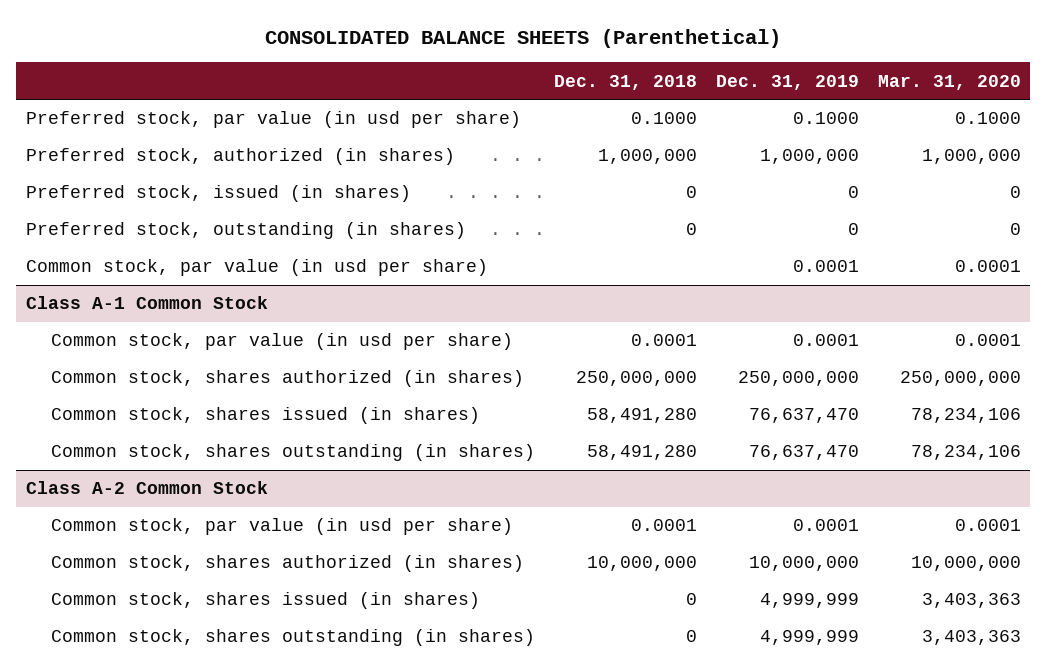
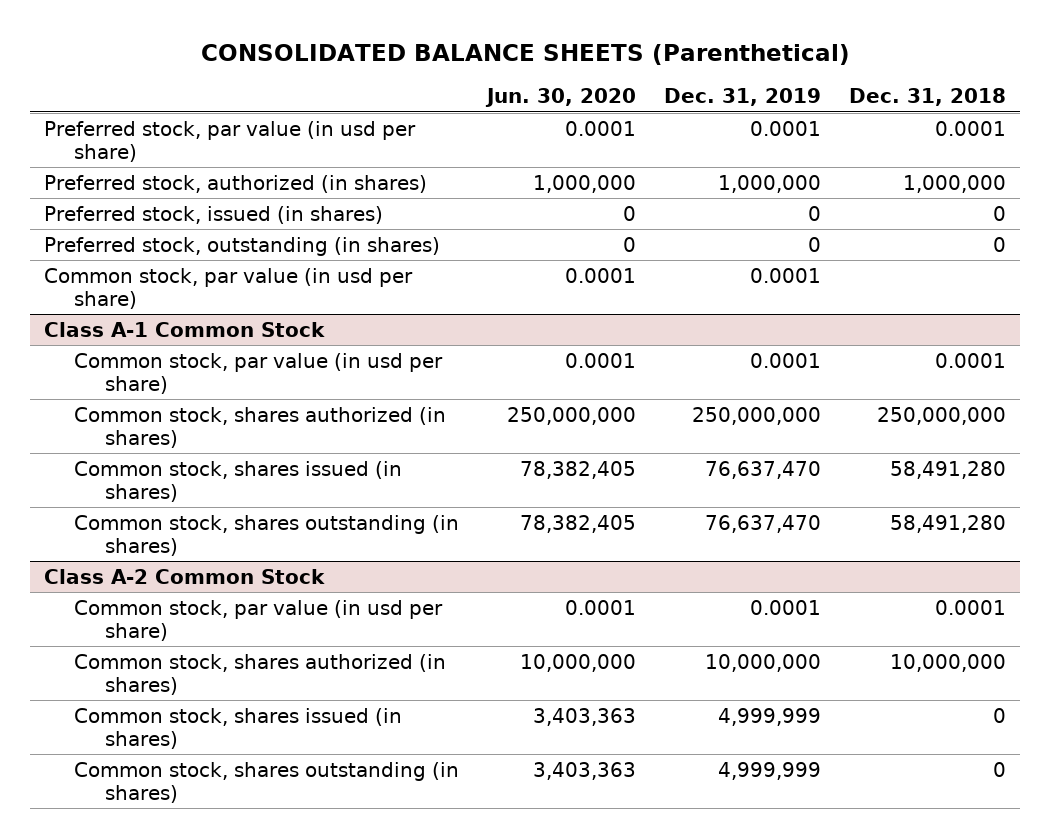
- | Dec. 31, 2018 | Dec. 31, 2019 | Mar. 31, 2020
+ | Jun. 30, 2020 | Dec. 31, 2019 | Dec. 31, 2018
- Preferred stock, par value (in usd per share) | 0.1000 | 0.1000 | 0.1000
+ Preferred stock, par value (in usd per share) | 0.0001 | 0.0001 | 0.0001

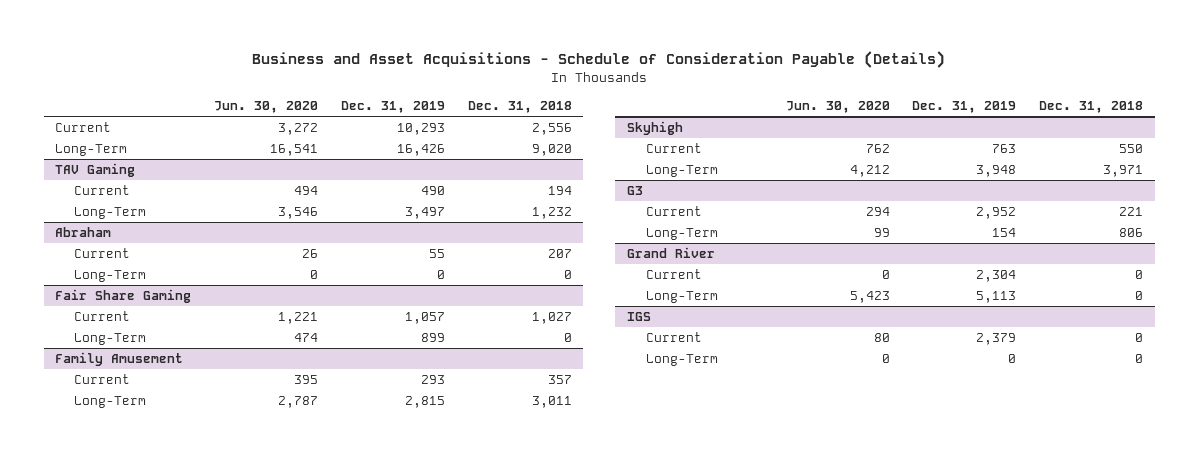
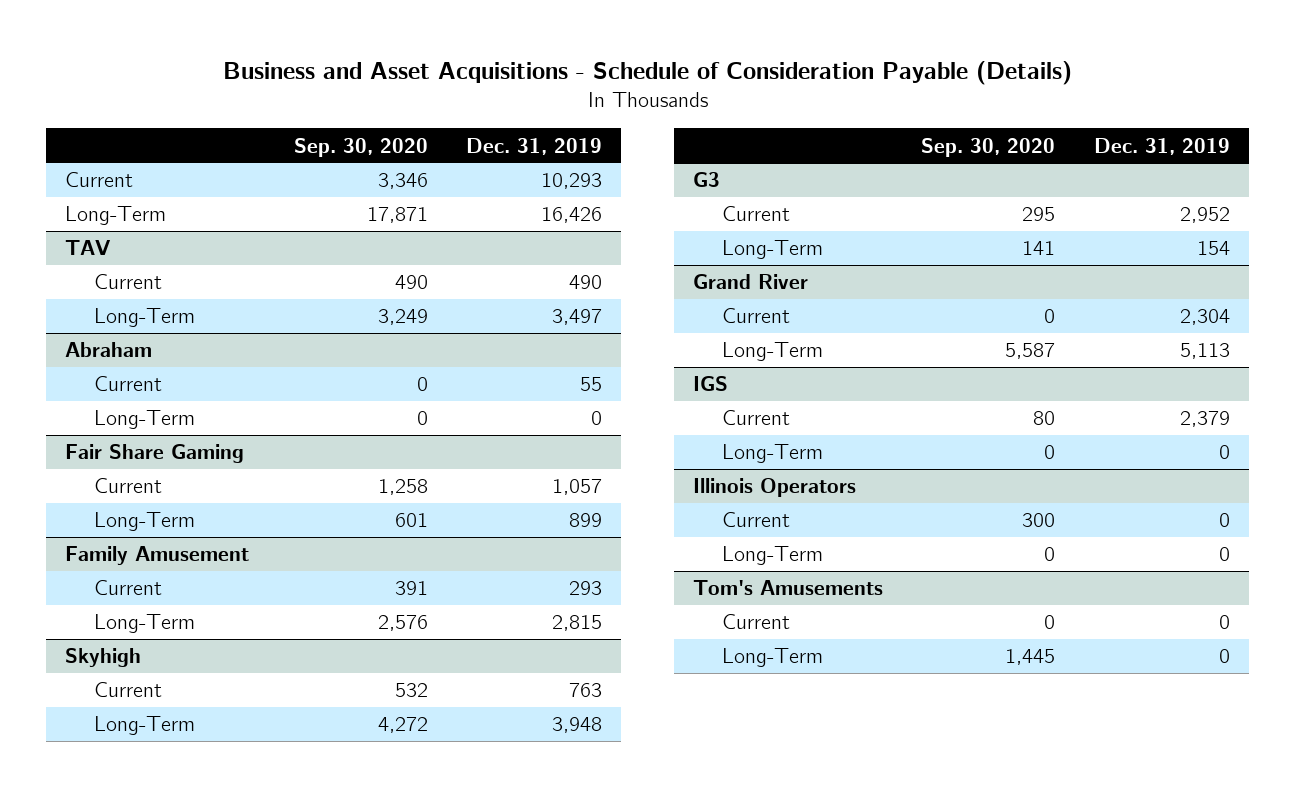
- | Jun. 30, 2020 | Dec. 31, 2019 | Dec. 31, 2018
+ | Sep. 30, 2020 | Dec. 31, 2019
- TAV Gaming
+ TAV
+ Illinois Operators
+ Current | 300 | 0
+ Long-Term | 0 | 0
+ Tom's Amusements
+ Current | 0 | 0
+ Long-Term | 1,445 | 0

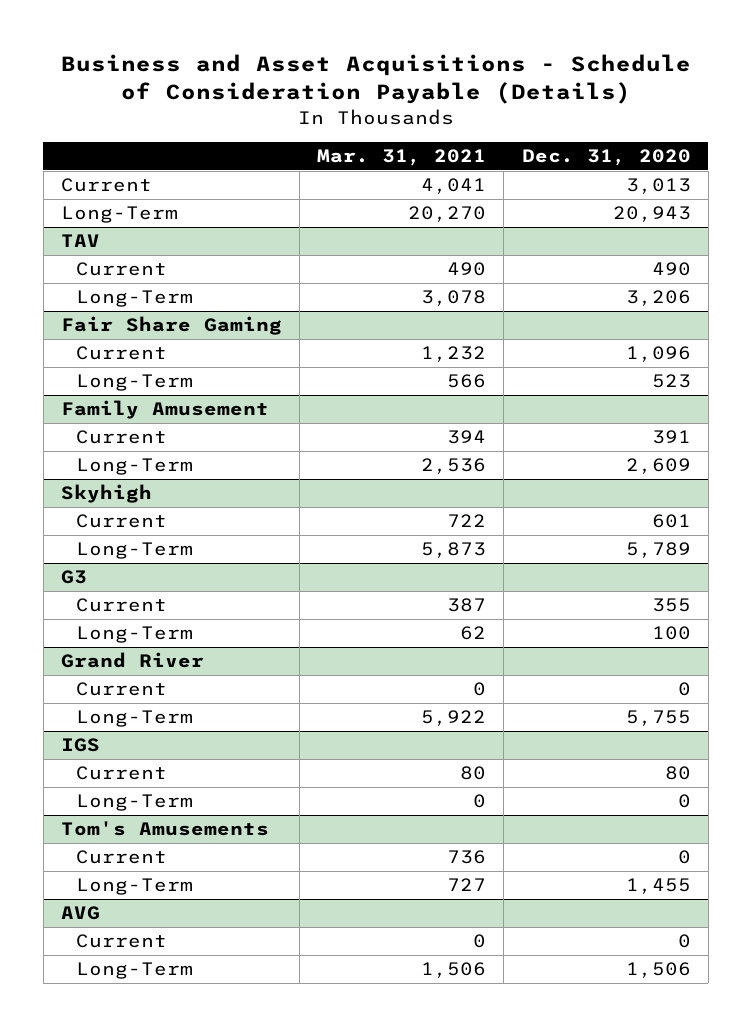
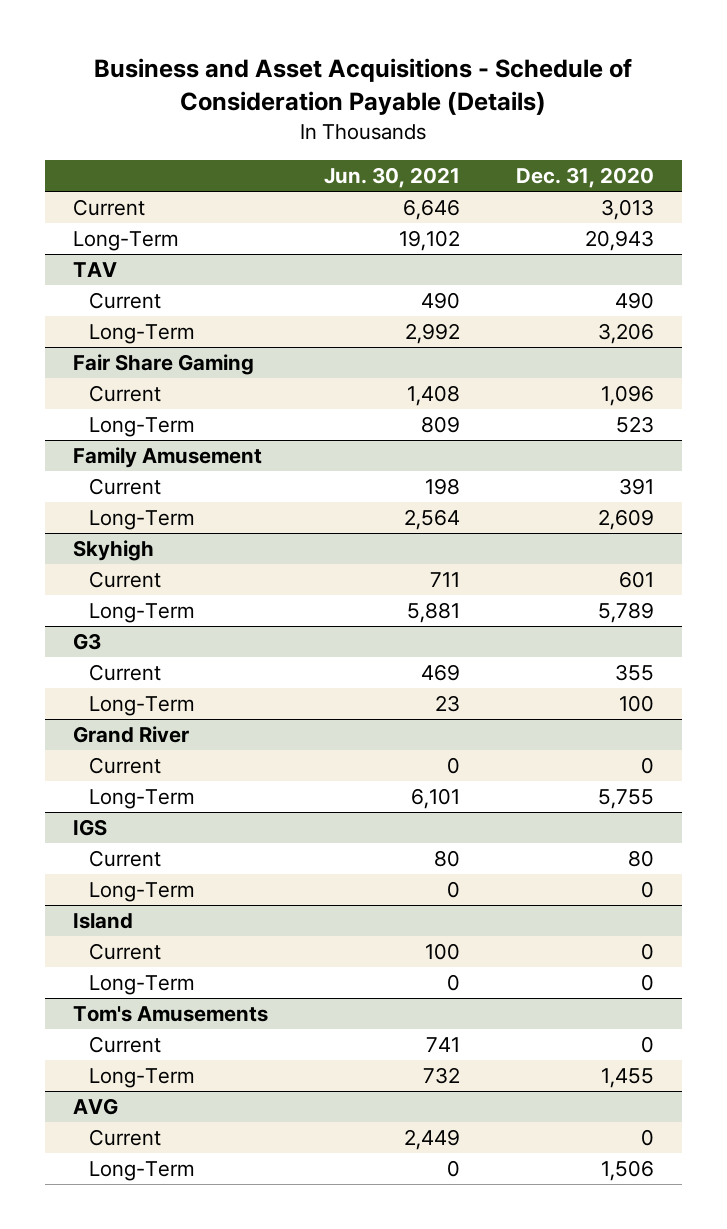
- | Mar. 31, 2021 | Dec. 31, 2020
+ | Jun. 30, 2021 | Dec. 31, 2020
+ Island
+ Current | 100 | 0
+ Long-Term | 0 | 0

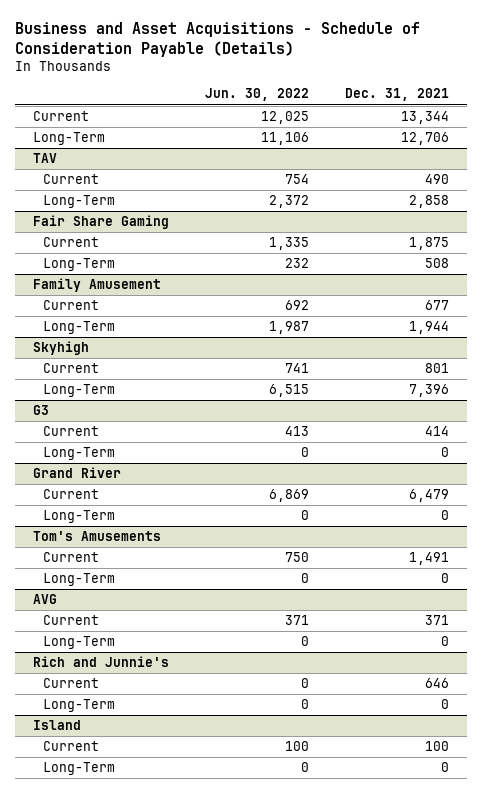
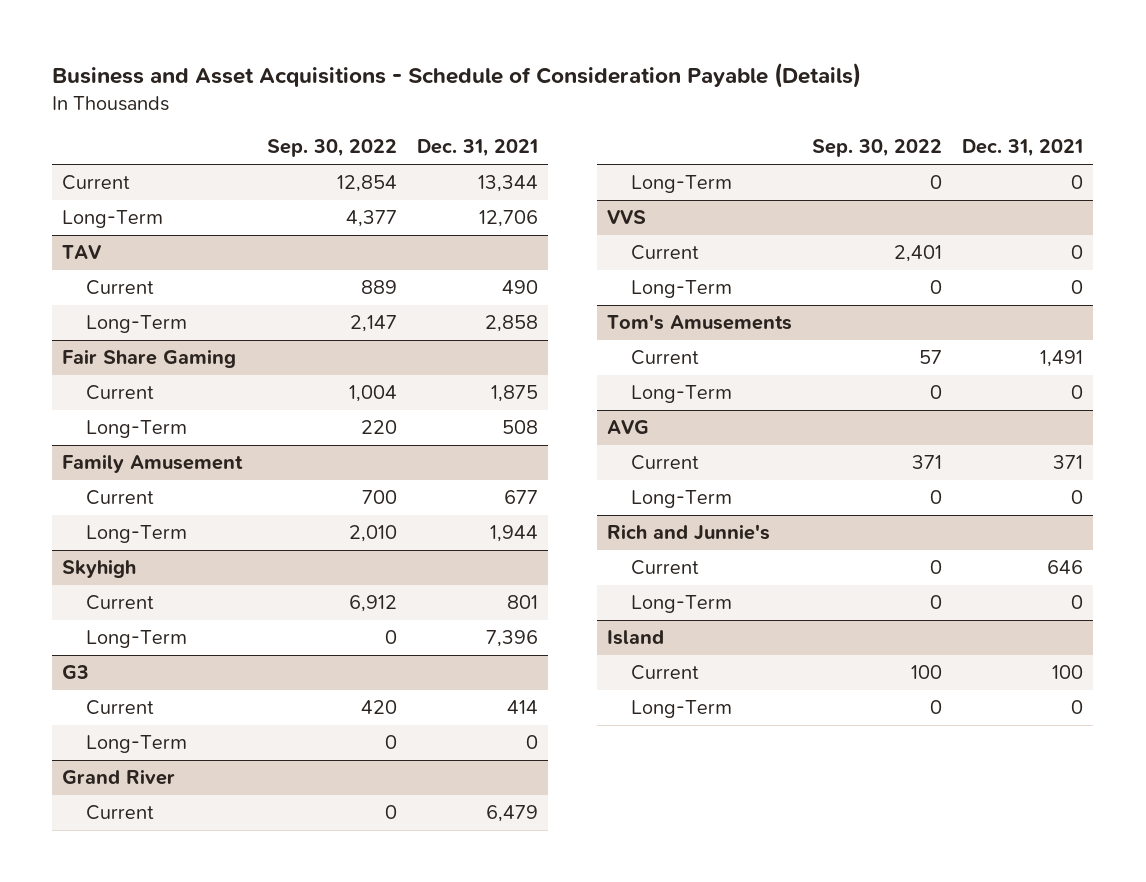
- | Jun. 30, 2022 | Dec. 31, 2021
+ | Sep. 30, 2022 | Dec. 31, 2021
+ VVS
+ Current | 2,401 | 0
+ Long-Term | 0 | 0

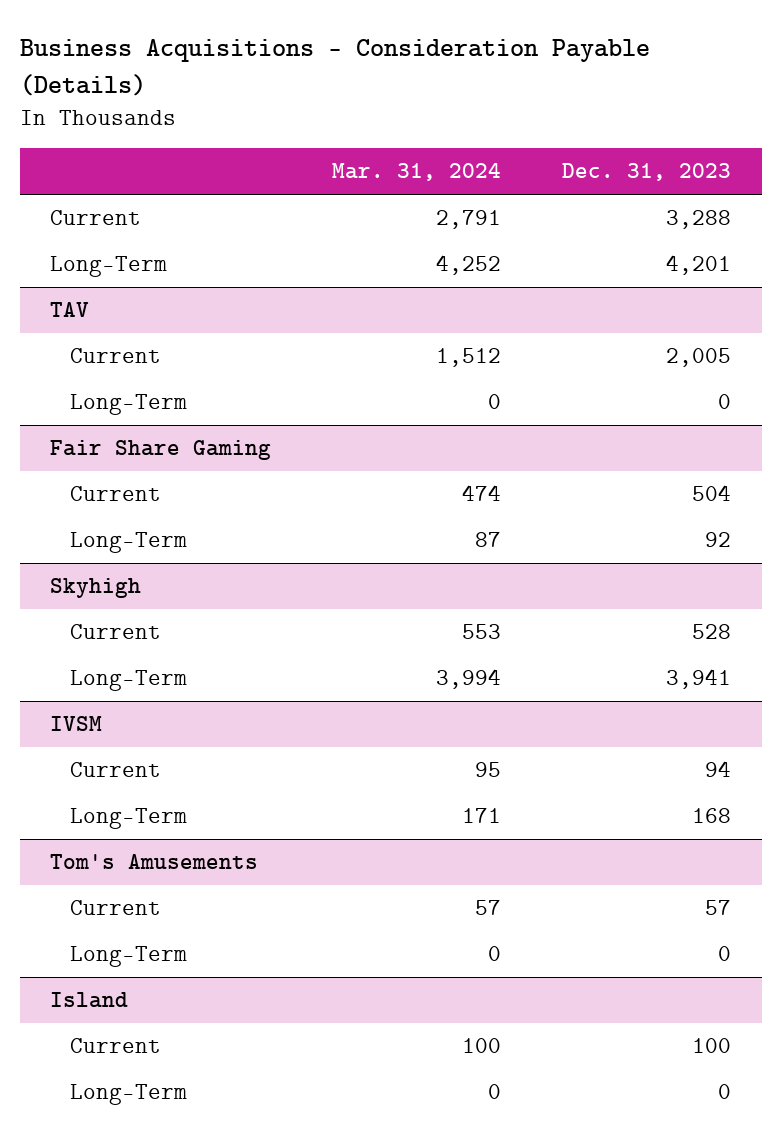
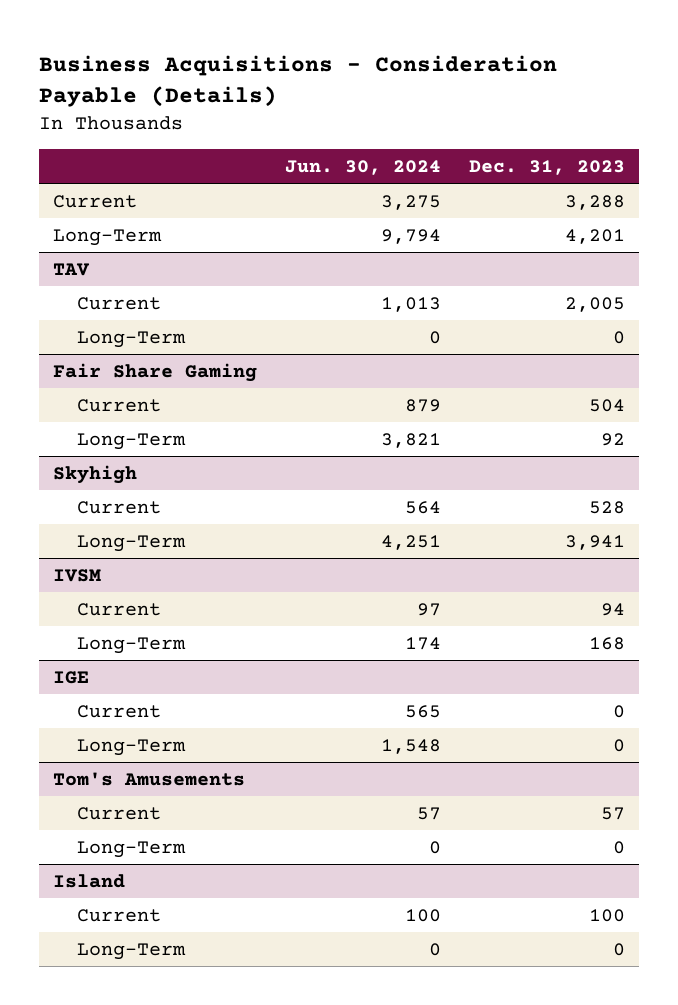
- | Mar. 31, 2024 | Dec. 31, 2023
+ | Jun. 30, 2024 | Dec. 31, 2023
+ IGE
+ Current | 565 | 0
+ Long-Term | 1,548 | 0

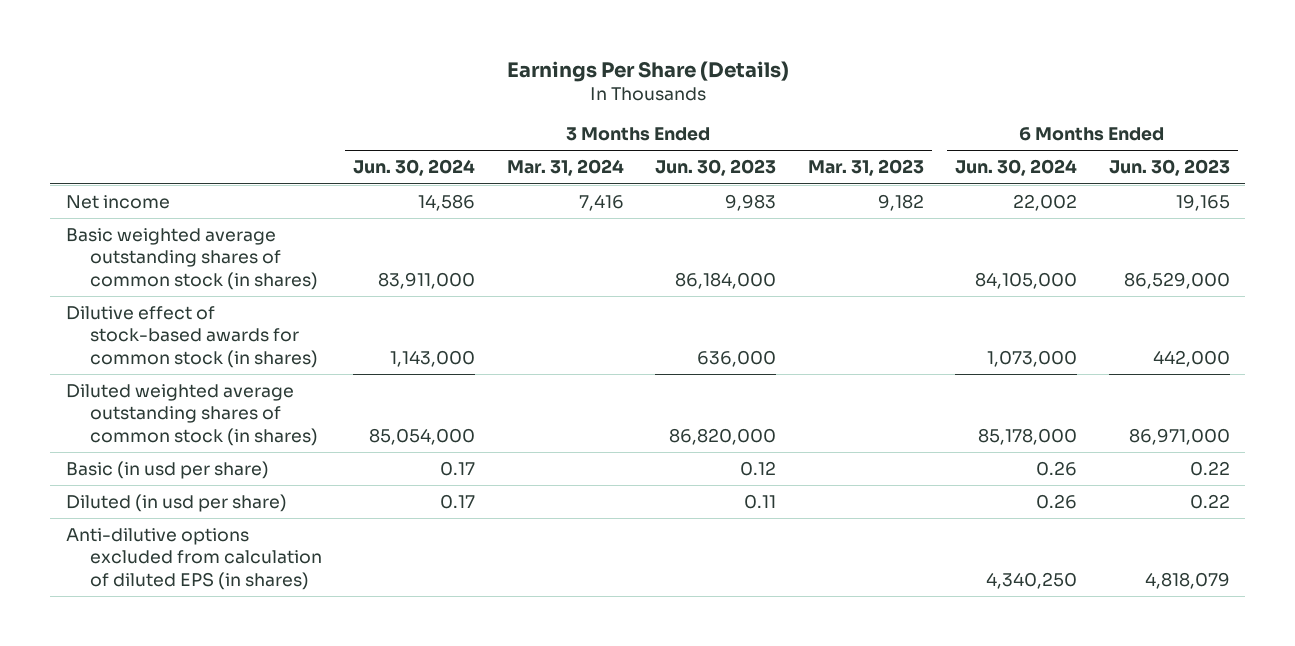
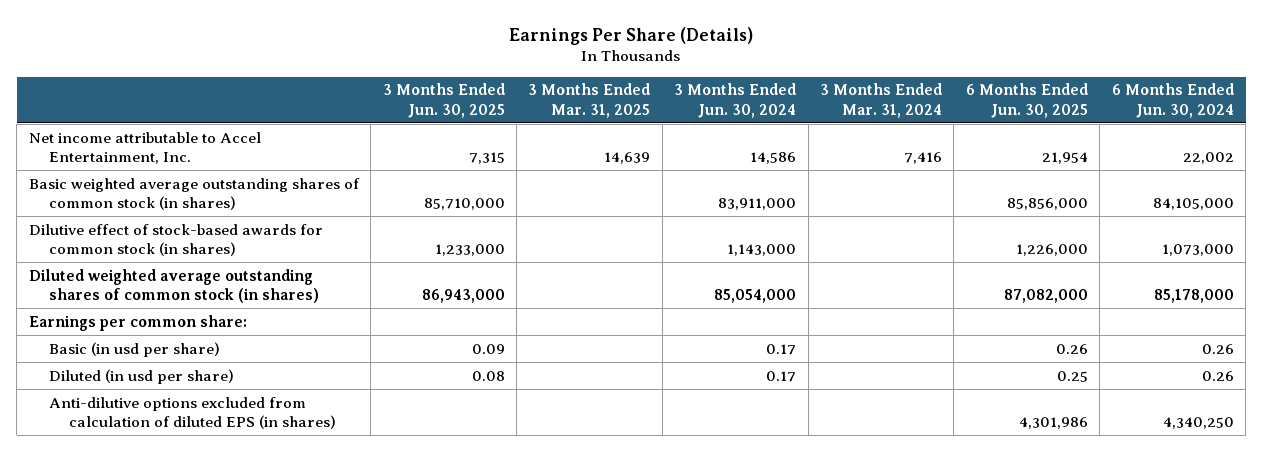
- | 3 Months Ended Jun. 30, 2024 | 3 Months Ended Mar. 31, 2024 | 3 Months Ended Jun. 30, 2023 | 3 Months Ended Mar. 31, 2023 | 6 Months Ended Jun. 30, 2024 | 6 Months Ended Jun. 30, 2023
+ | 3 Months Ended Jun. 30, 2025 | 3 Months Ended Mar. 31, 2025 | 3 Months Ended Jun. 30, 2024 | 3 Months Ended Mar. 31, 2024 | 6 Months Ended Jun. 30, 2025 | 6 Months Ended Jun. 30, 2024
- Net income | 14,586 | 7,416 | 9,983 | 9,182 | 22,002 | 19,165
+ Net income attributable to Accel Entertainment, Inc. | 7,315 | 14,639 | 14,586 | 7,416 | 21,954 | 22,002
+ Earnings per common share:

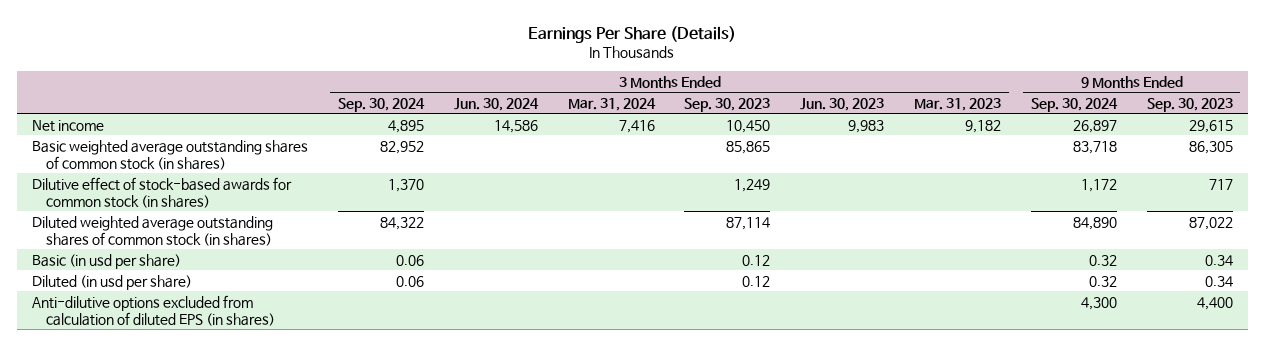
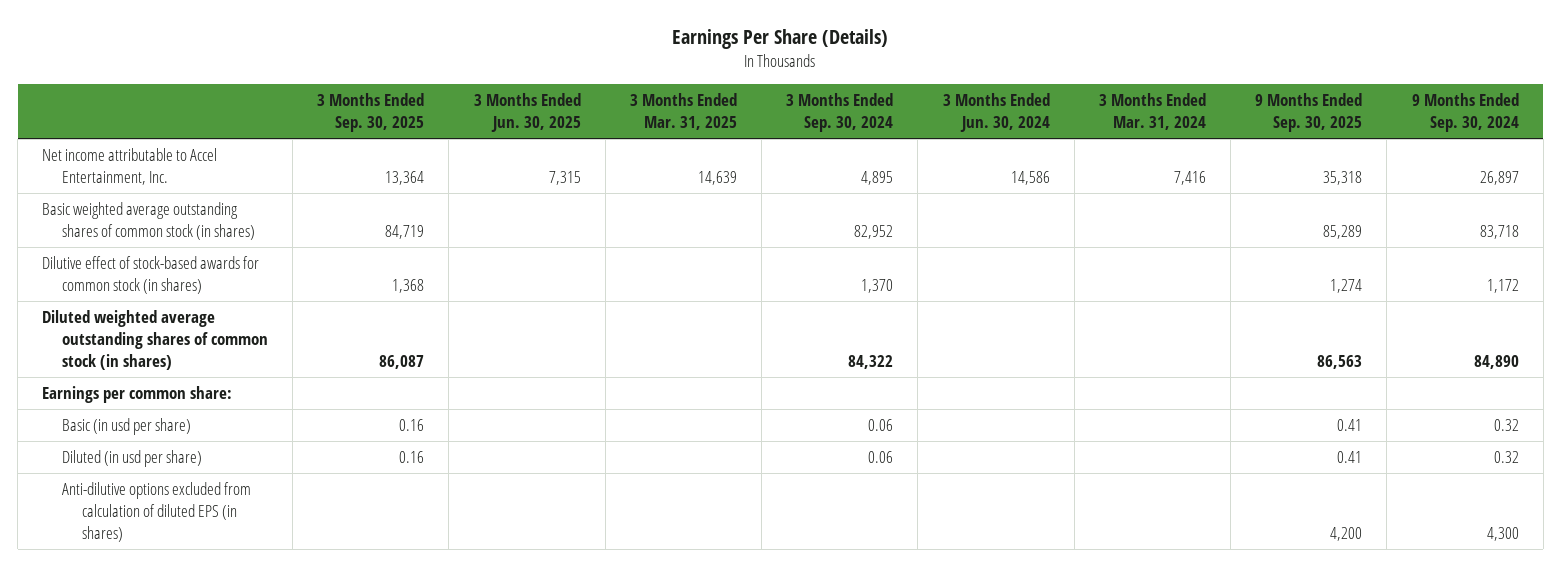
- | 3 Months Ended Sep. 30, 2024 | 3 Months Ended Jun. 30, 2024 | 3 Months Ended Mar. 31, 2024 | 3 Months Ended Sep. 30, 2023 | 3 Months Ended Jun. 30, 2023 | 3 Months Ended Mar. 31, 2023 | 9 Months Ended Sep. 30, 2024 | 9 Months Ended Sep. 30, 2023
+ | 3 Months Ended Sep. 30, 2025 | 3 Months Ended Jun. 30, 2025 | 3 Months Ended Mar. 31, 2025 | 3 Months Ended Sep. 30, 2024 | 3 Months Ended Jun. 30, 2024 | 3 Months Ended Mar. 31, 2024 | 9 Months Ended Sep. 30, 2025 | 9 Months Ended Sep. 30, 2024
- Net income | 4,895 | 14,586 | 7,416 | 10,450 | 9,983 | 9,182 | 26,897 | 29,615
+ Net income attributable to Accel Entertainment, Inc. | 13,364 | 7,315 | 14,639 | 4,895 | 14,586 | 7,416 | 35,318 | 26,897
+ Earnings per common share:

